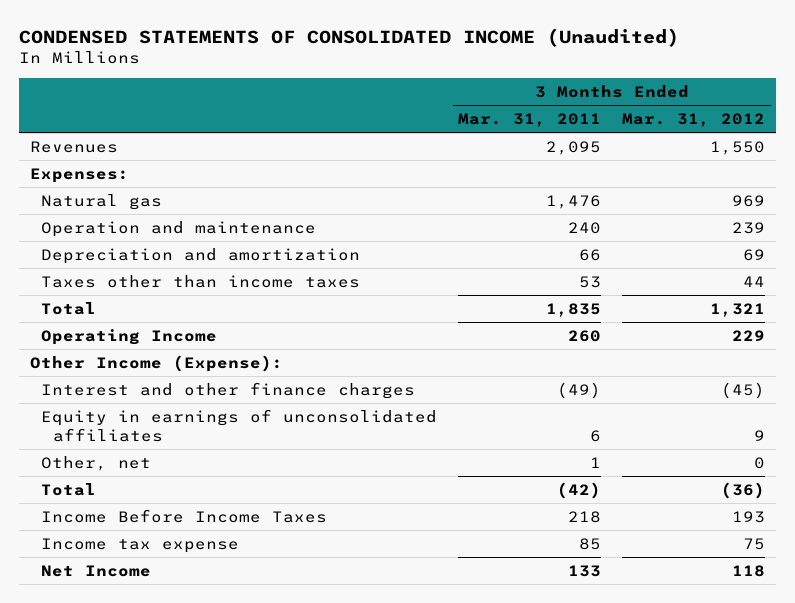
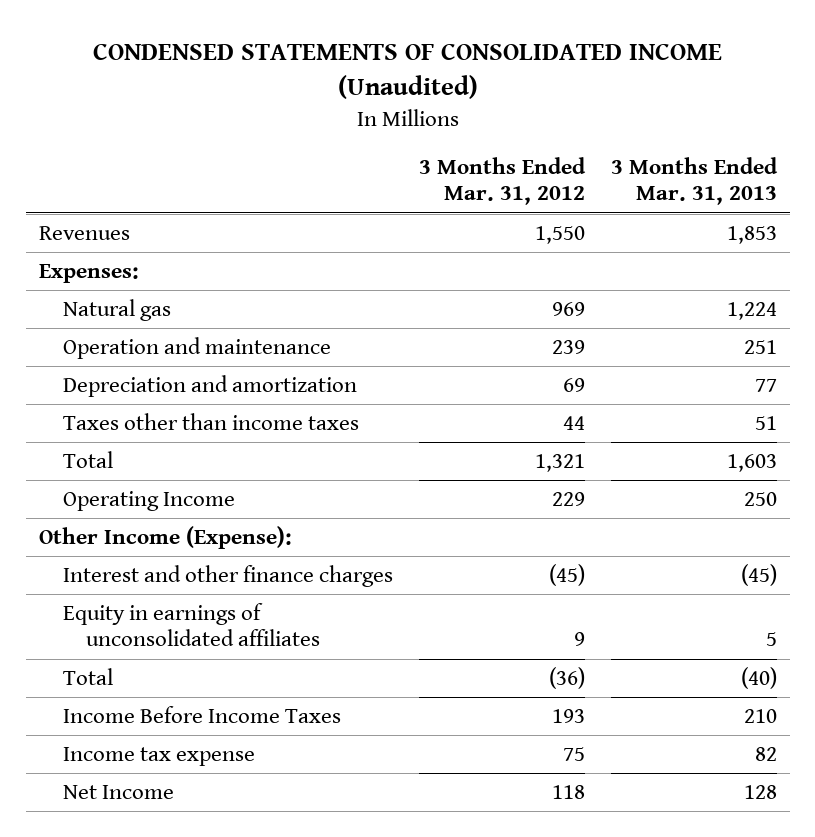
- | 3 Months Ended Mar. 31, 2011 | 3 Months Ended Mar. 31, 2012
+ | 3 Months Ended Mar. 31, 2012 | 3 Months Ended Mar. 31, 2013
- Other, net | 1 | 0

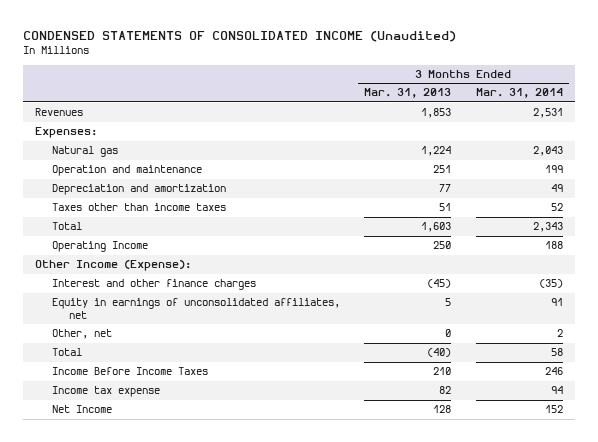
- | 3 Months Ended Mar. 31, 2012 | 3 Months Ended Mar. 31, 2013
+ | 3 Months Ended Mar. 31, 2013 | 3 Months Ended Mar. 31, 2014
- Equity in earnings of unconsolidated affiliates | 9 | 5
+ Equity in earnings of unconsolidated affiliates, net | 5 | 91
+ Other, net | 0 | 2

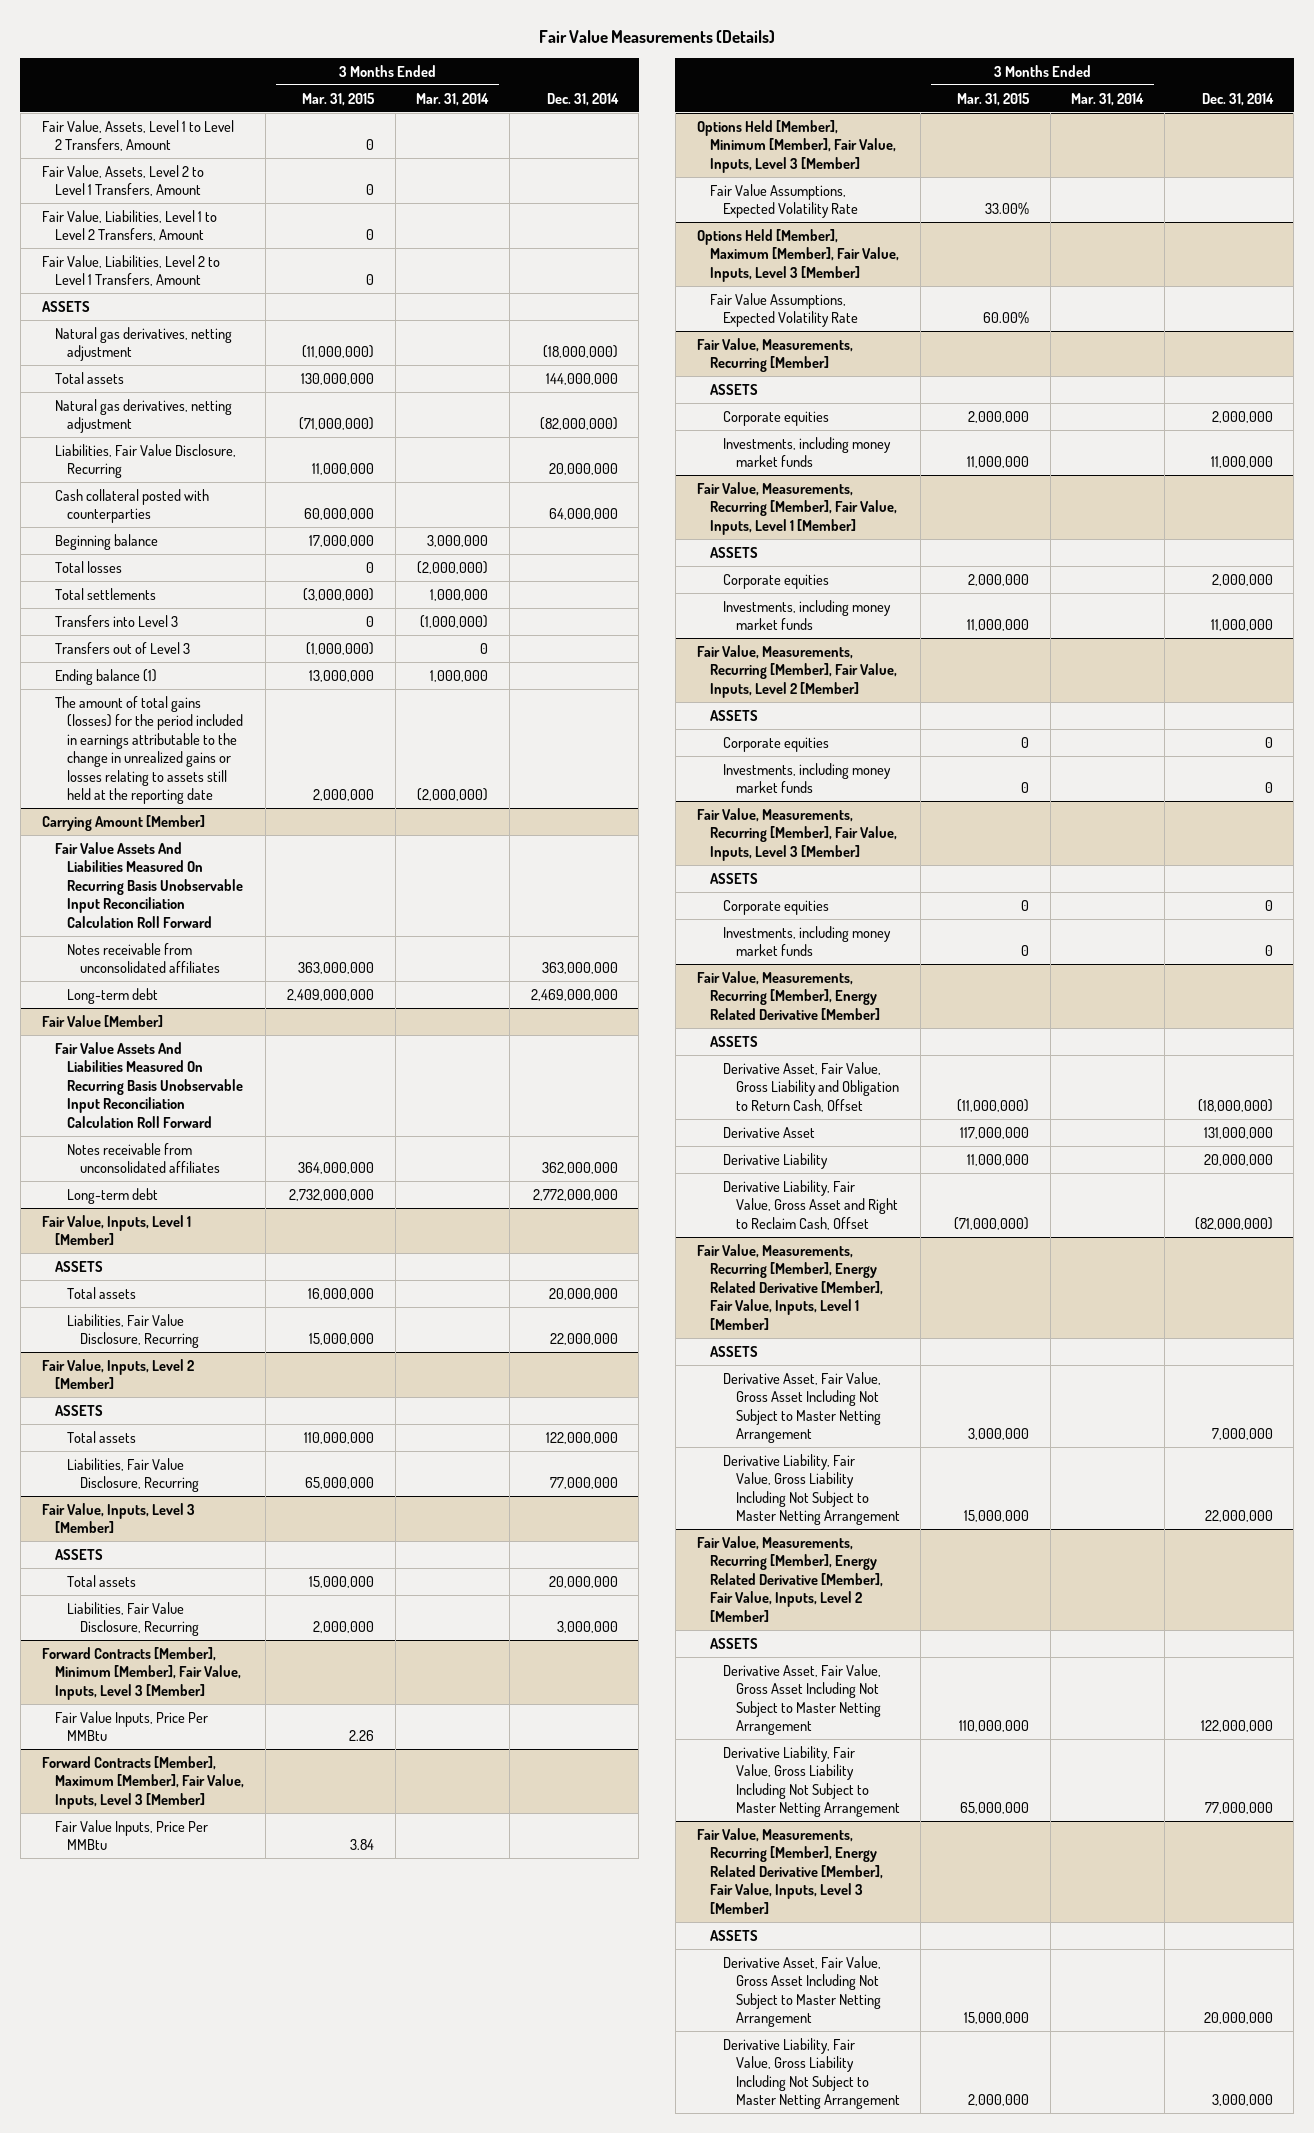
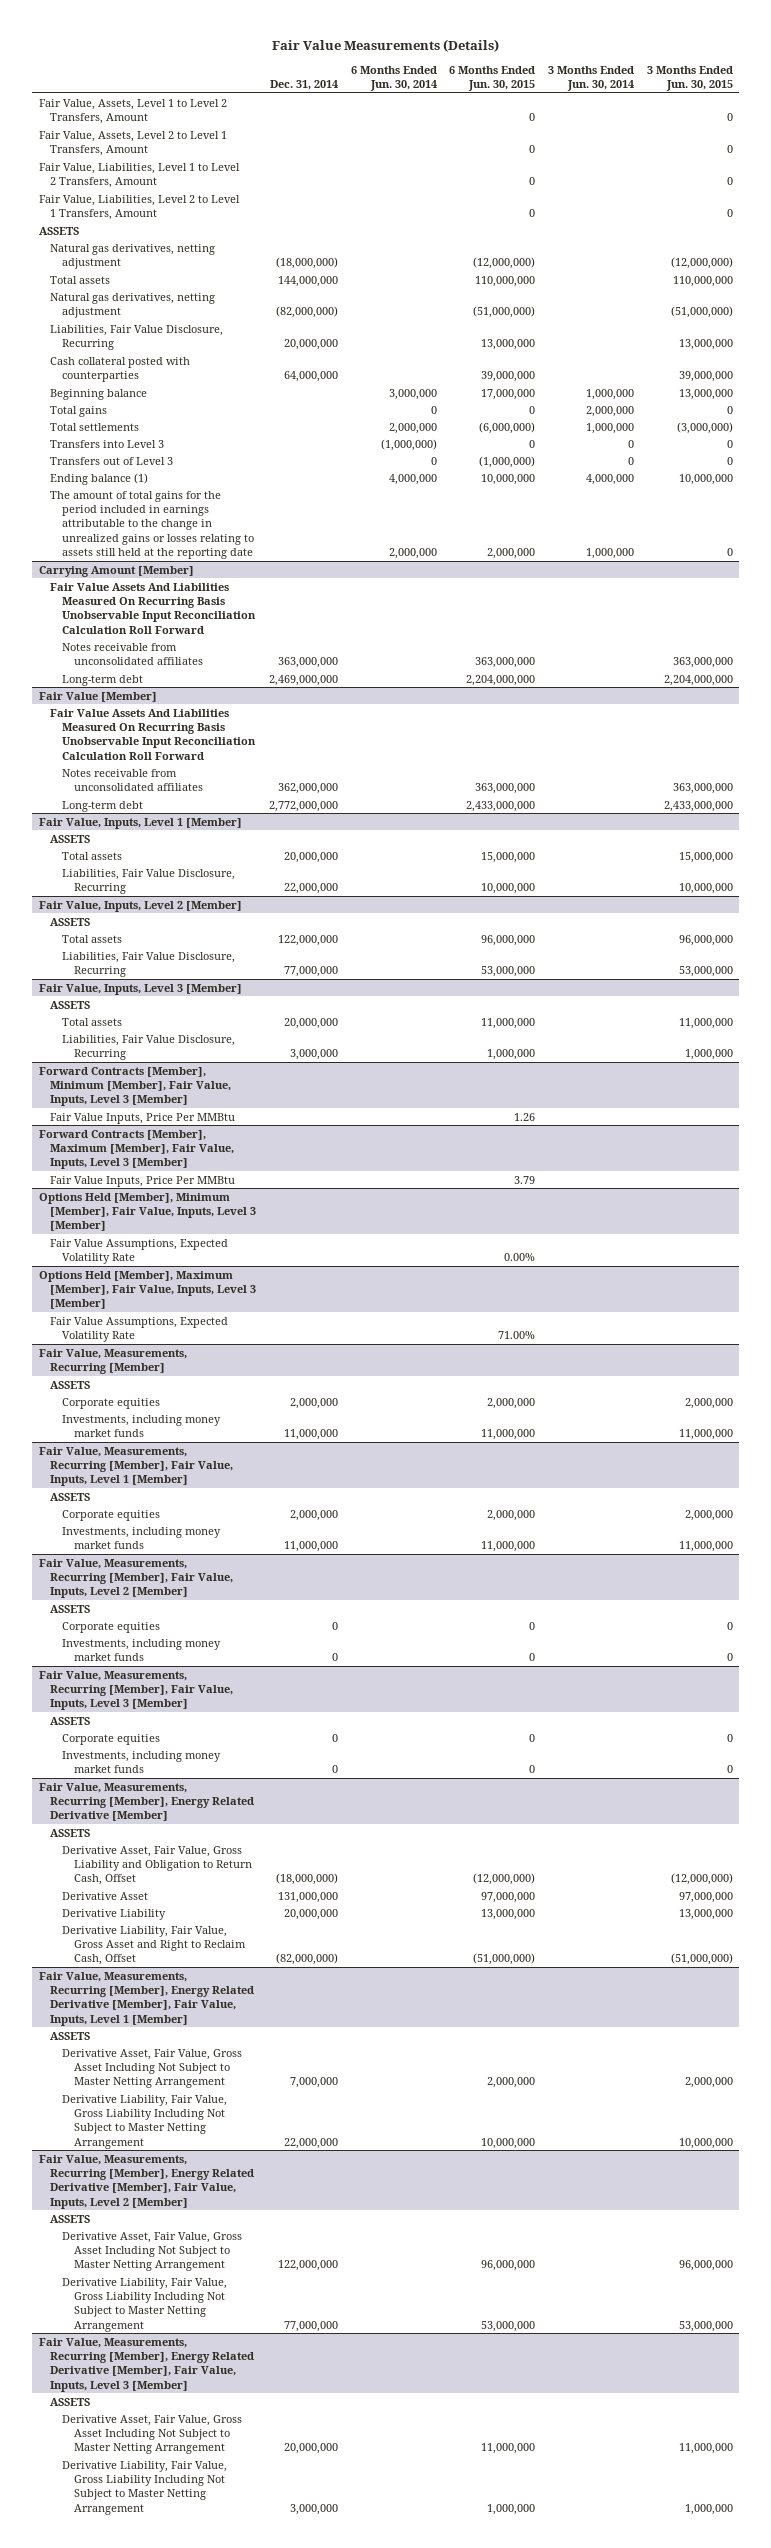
- | 3 Months Ended Mar. 31, 2015 | 3 Months Ended Mar. 31, 2014 | Dec. 31, 2014
+ | Dec. 31, 2014 | 6 Months Ended Jun. 30, 2014 | 6 Months Ended Jun. 30, 2015 | 3 Months Ended Jun. 30, 2014 | 3 Months Ended Jun. 30, 2015
- Total losses | 0 | (2,000,000) |
+ Total gains | | 0 | 0 | 2,000,000 | 0
- The amount of total gains (losses) for the period included in earnings attributable to the change in unrealized gains or losses relating to assets still held at the reporting date | 2,000,000 | (2,000,000) |
+ The amount of total gains for the period included in earnings attributable to the change in unrealized gains or losses relating to assets still held at the reporting date | | 2,000,000 | 2,000,000 | 1,000,000 | 0

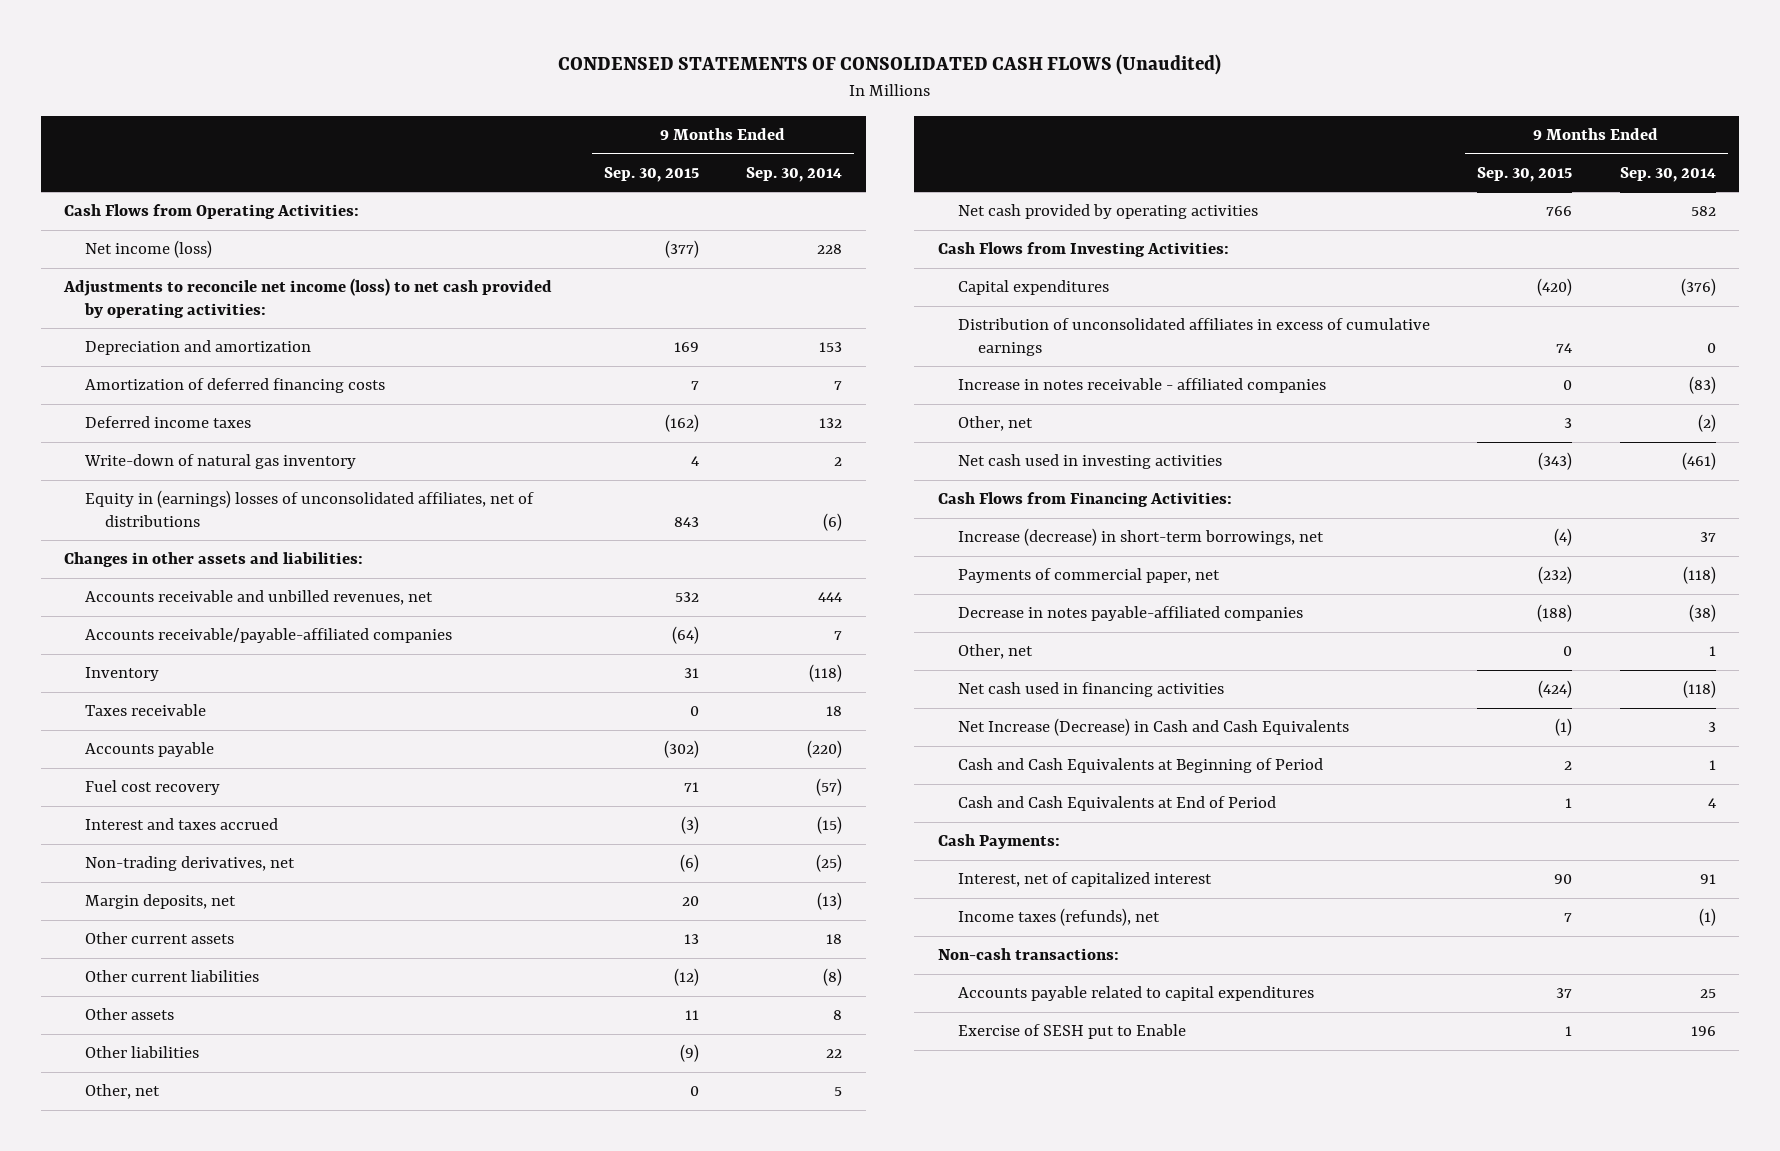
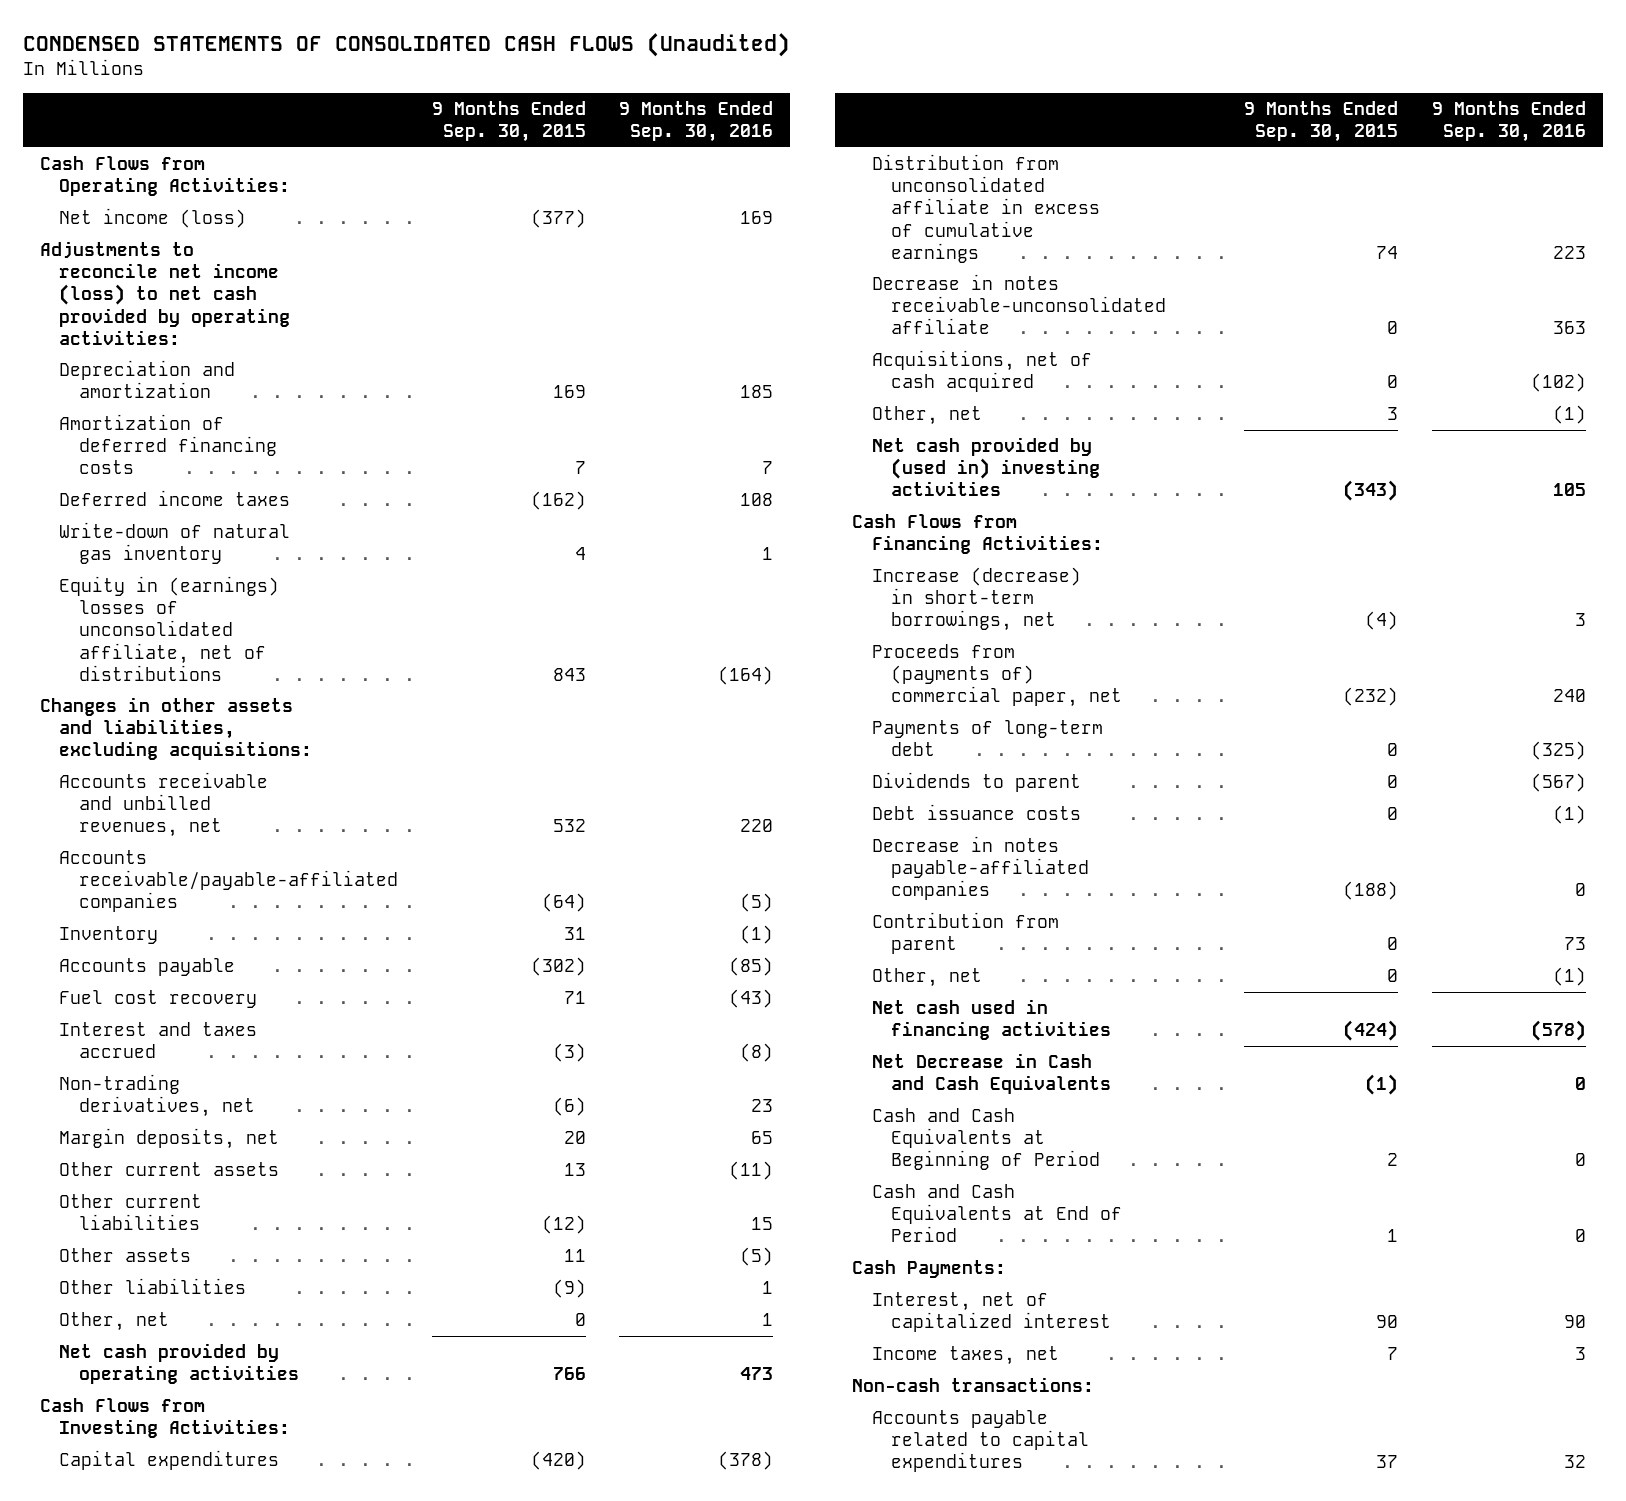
- | 9 Months Ended Sep. 30, 2015 | 9 Months Ended Sep. 30, 2014
+ | 9 Months Ended Sep. 30, 2015 | 9 Months Ended Sep. 30, 2016
- Equity in (earnings) losses of unconsolidated affiliates, net of distributions | 843 | (6)
- Changes in other assets and liabilities:
+ Equity in (earnings) losses of unconsolidated affiliate, net of distributions | 843 | (164)
+ Changes in other assets and liabilities, excluding acquisitions:
- Taxes receivable | 0 | 18
- Distribution of unconsolidated affiliates in excess of cumulative earnings | 74 | 0
- Increase in notes receivable - affiliated companies | 0 | (83)
+ Distribution from unconsolidated affiliate in excess of cumulative earnings | 74 | 223
+ Decrease in notes receivable-unconsolidated affiliate | 0 | 363
+ Acquisitions, net of cash acquired | 0 | (102)
- Net cash used in investing activities | (343) | (461)
+ Net cash provided by (used in) investing activities | (343) | 105
- Payments of commercial paper, net | (232) | (118)
+ Proceeds from (payments of) commercial paper, net | (232) | 240
+ Payments of long-term debt | 0 | (325)
+ Dividends to parent | 0 | (567)
+ Debt issuance costs | 0 | (1)
+ Contribution from parent | 0 | 73
- Net Increase (Decrease) in Cash and Cash Equivalents | (1) | 3
+ Net Decrease in Cash and Cash Equivalents | (1) | 0
- Income taxes (refunds), net | 7 | (1)
+ Income taxes, net | 7 | 3
- Exercise of SESH put to Enable | 1 | 196

